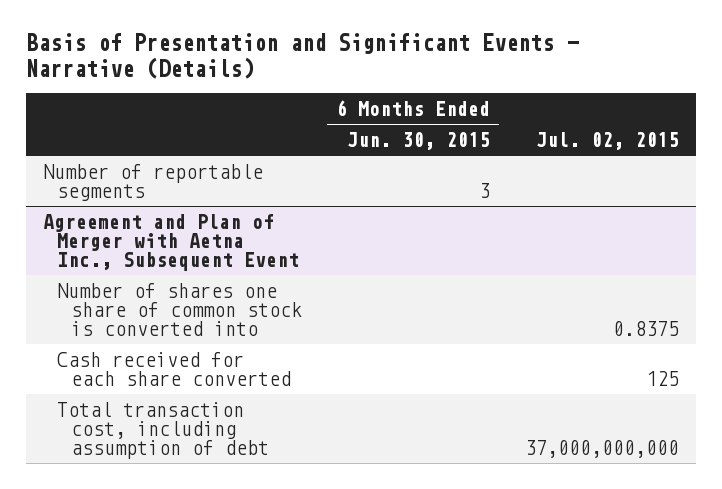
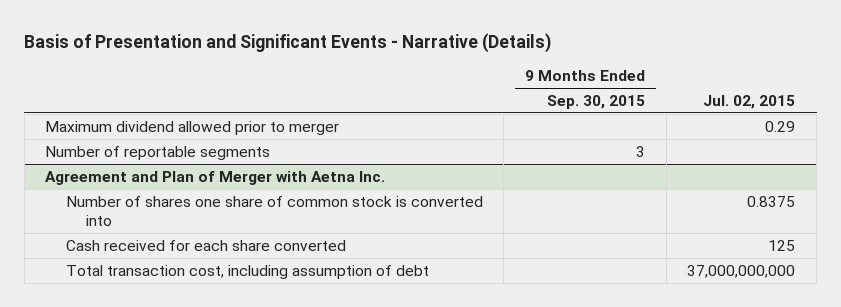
- | 6 Months Ended Jun. 30, 2015 | Jul. 02, 2015
+ | 9 Months Ended Sep. 30, 2015 | Jul. 02, 2015
+ Maximum dividend allowed prior to merger | | 0.29
- Agreement and Plan of Merger with Aetna Inc., Subsequent Event
+ Agreement and Plan of Merger with Aetna Inc.

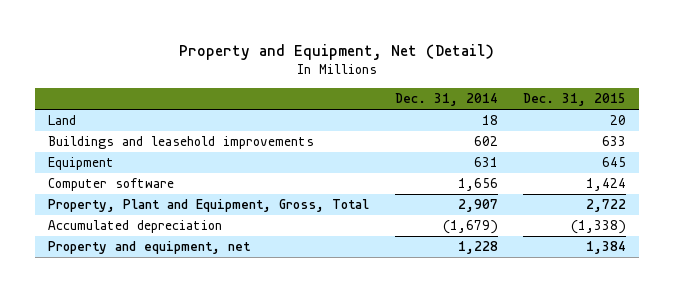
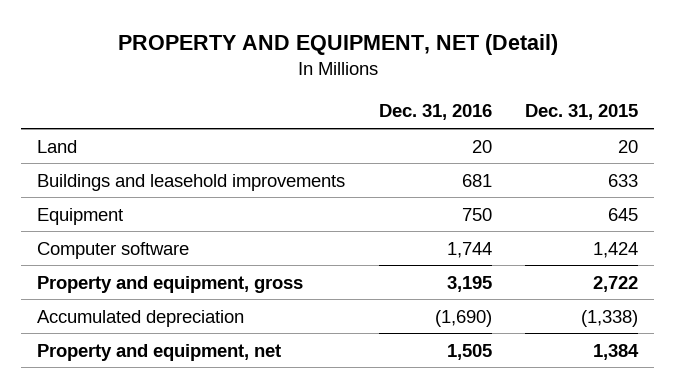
- Property and Equipment, Net (Detail)
+ PROPERTY AND EQUIPMENT, NET (Detail)
- | Dec. 31, 2014 | Dec. 31, 2015
+ | Dec. 31, 2016 | Dec. 31, 2015
- Property, Plant and Equipment, Gross, Total | 2,907 | 2,722
+ Property and equipment, gross | 3,195 | 2,722

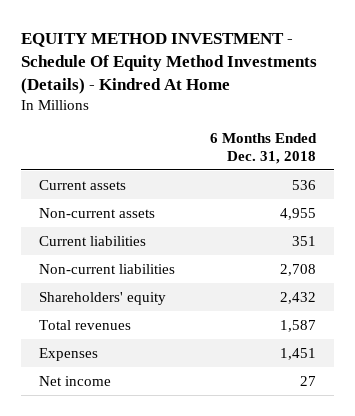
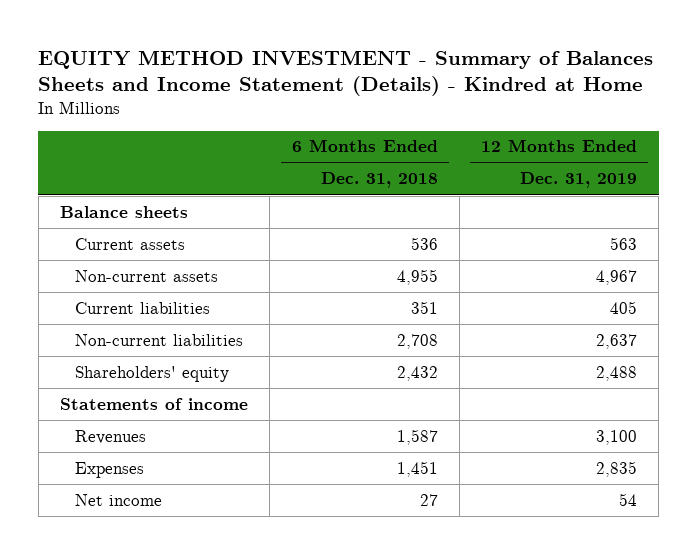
- EQUITY METHOD INVESTMENT - Schedule Of Equity Method Investments (Details) - Kindred At Home
+ EQUITY METHOD INVESTMENT - Summary of Balances Sheets and Income Statement (Details) - Kindred at Home
- | 6 Months Ended Dec. 31, 2018
+ | 6 Months Ended Dec. 31, 2018 | 12 Months Ended Dec. 31, 2019
+ Balance sheets
- Total revenues | 1,587
+ Statements of income
+ Revenues | 1,587 | 3,100

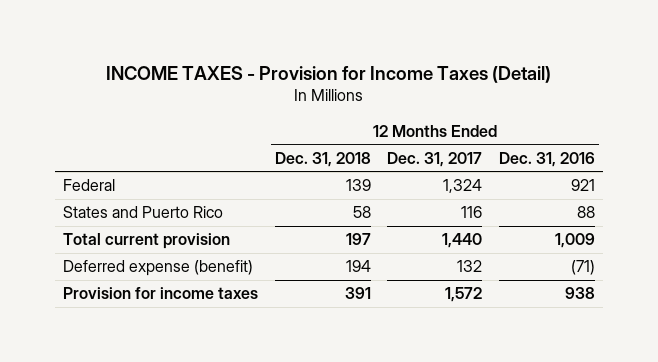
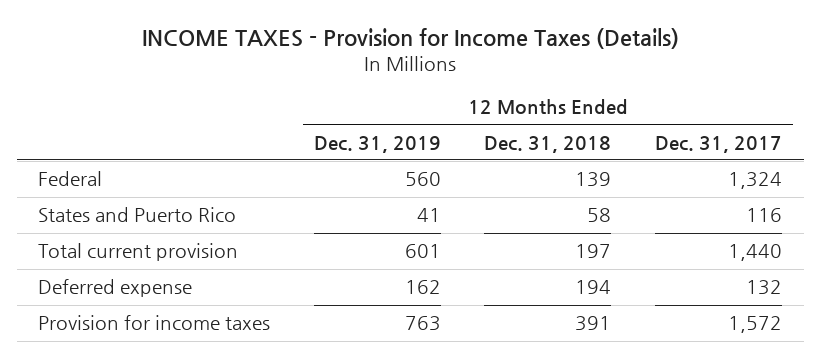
- INCOME TAXES - Provision for Income Taxes (Detail)
+ INCOME TAXES - Provision for Income Taxes (Details)
- | 12 Months Ended Dec. 31, 2018 | 12 Months Ended Dec. 31, 2017 | 12 Months Ended Dec. 31, 2016
+ | 12 Months Ended Dec. 31, 2019 | 12 Months Ended Dec. 31, 2018 | 12 Months Ended Dec. 31, 2017
- Deferred expense (benefit) | 194 | 132 | (71)
+ Deferred expense | 162 | 194 | 132

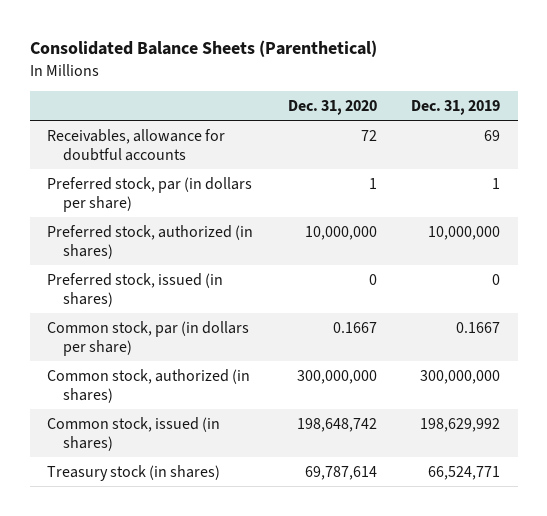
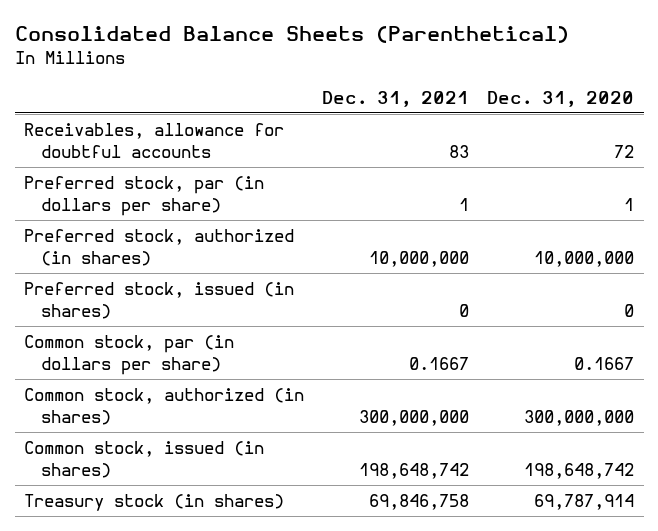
- | Dec. 31, 2020 | Dec. 31, 2019
+ | Dec. 31, 2021 | Dec. 31, 2020
- Treasury stock (in shares) | 69,787,614 | 66,524,771
+ Treasury stock (in shares) | 69,846,758 | 69,787,914

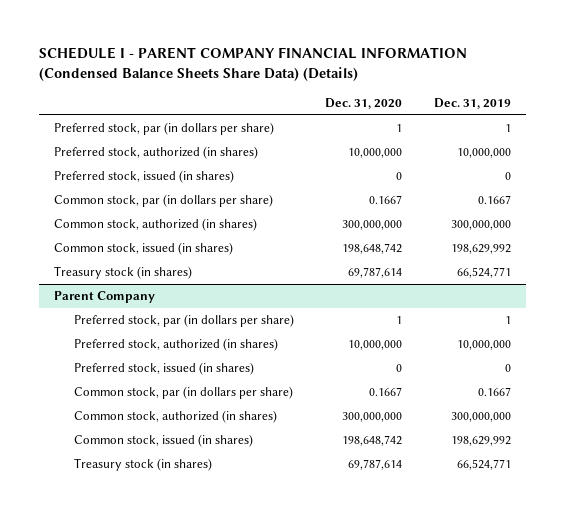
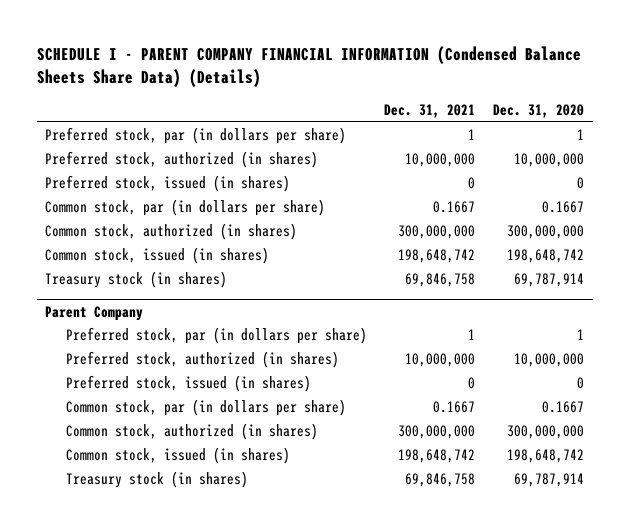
- | Dec. 31, 2020 | Dec. 31, 2019
+ | Dec. 31, 2021 | Dec. 31, 2020
- Treasury stock (in shares) | 69,787,614 | 66,524,771
+ Treasury stock (in shares) | 69,846,758 | 69,787,914
@ Parent Company
- Treasury stock (in shares) | 69,787,614 | 66,524,771
+ Treasury stock (in shares) | 69,846,758 | 69,787,914

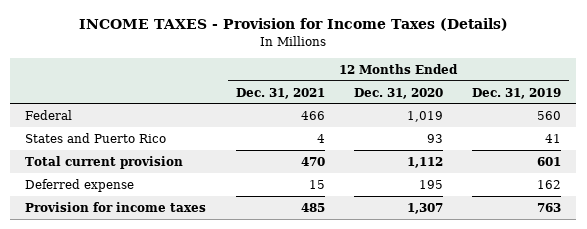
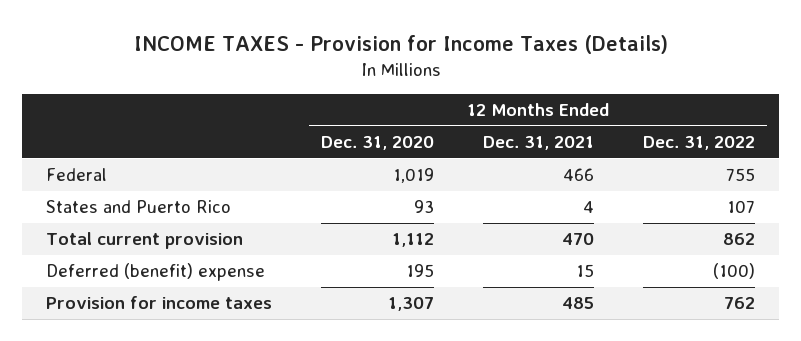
- | 12 Months Ended Dec. 31, 2021 | 12 Months Ended Dec. 31, 2020 | 12 Months Ended Dec. 31, 2019
+ | 12 Months Ended Dec. 31, 2020 | 12 Months Ended Dec. 31, 2021 | 12 Months Ended Dec. 31, 2022
- Deferred expense | 15 | 195 | 162
+ Deferred (benefit) expense | 195 | 15 | (100)

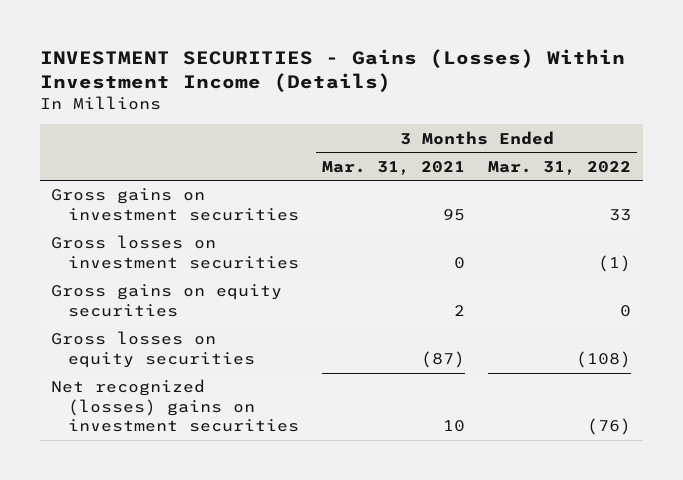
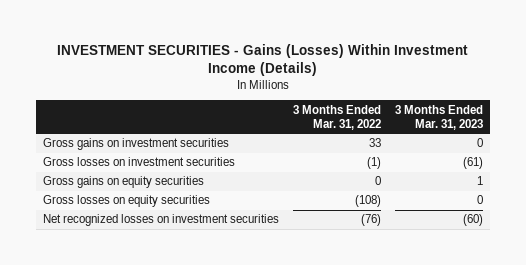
- | 3 Months Ended Mar. 31, 2021 | 3 Months Ended Mar. 31, 2022
+ | 3 Months Ended Mar. 31, 2022 | 3 Months Ended Mar. 31, 2023
- Net recognized (losses) gains on investment securities | 10 | (76)
+ Net recognized losses on investment securities | (76) | (60)

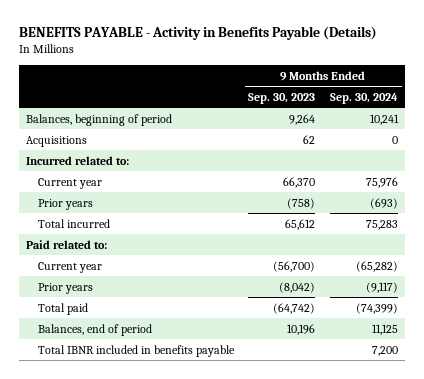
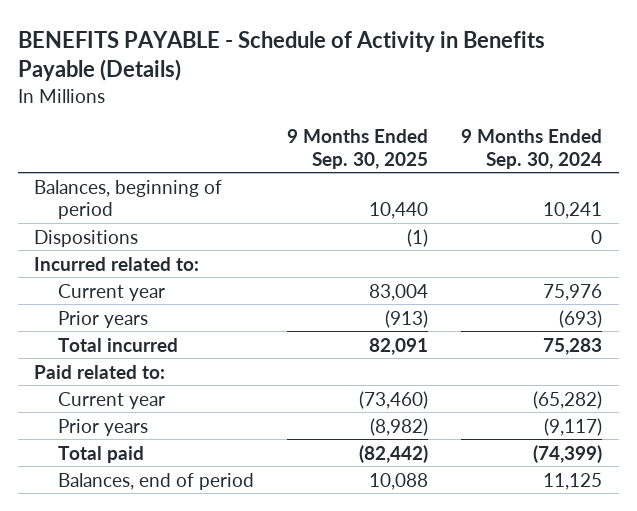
- BENEFITS PAYABLE - Activity in Benefits Payable (Details)
+ BENEFITS PAYABLE - Schedule of Activity in Benefits Payable (Details)
- | 9 Months Ended Sep. 30, 2023 | 9 Months Ended Sep. 30, 2024
+ | 9 Months Ended Sep. 30, 2025 | 9 Months Ended Sep. 30, 2024
- Acquisitions | 62 | 0
+ Dispositions | (1) | 0
- Total IBNR included in benefits payable | | 7,200

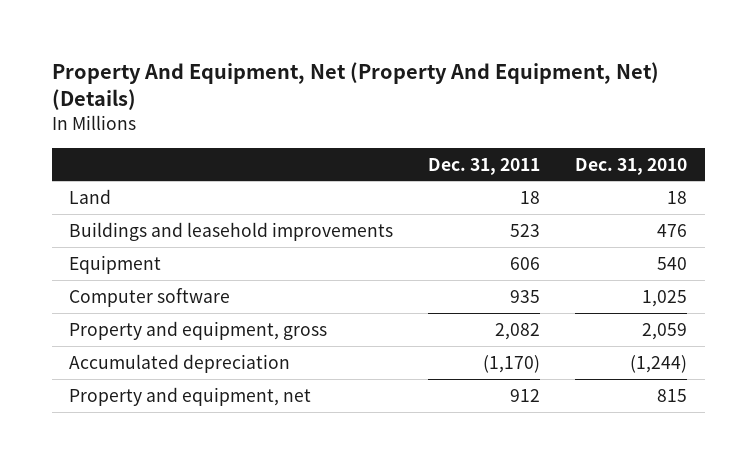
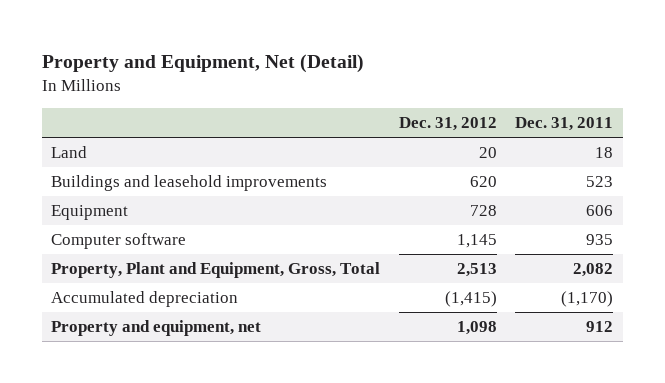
- Property And Equipment, Net (Property And Equipment, Net) (Details)
+ Property and Equipment, Net (Detail)
- | Dec. 31, 2011 | Dec. 31, 2010
+ | Dec. 31, 2012 | Dec. 31, 2011
- Property and equipment, gross | 2,082 | 2,059
+ Property, Plant and Equipment, Gross, Total | 2,513 | 2,082

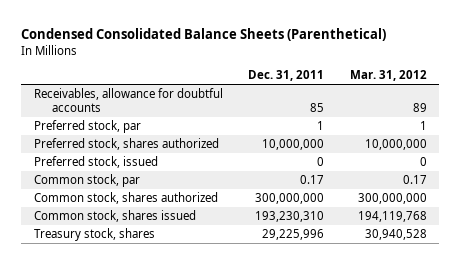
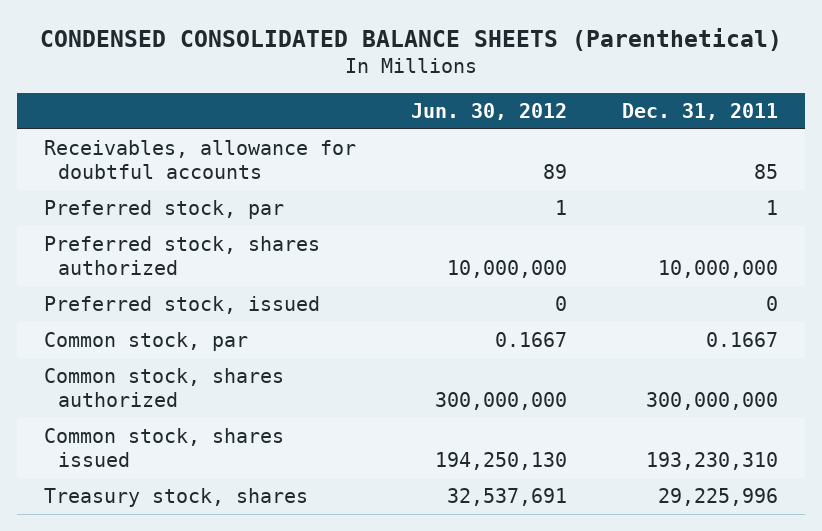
- Condensed Consolidated Balance Sheets (Parenthetical)
+ CONDENSED CONSOLIDATED BALANCE SHEETS (Parenthetical)
- | Dec. 31, 2011 | Mar. 31, 2012
+ | Jun. 30, 2012 | Dec. 31, 2011
- Common stock, par | 0.17 | 0.17
+ Common stock, par | 0.1667 | 0.1667

